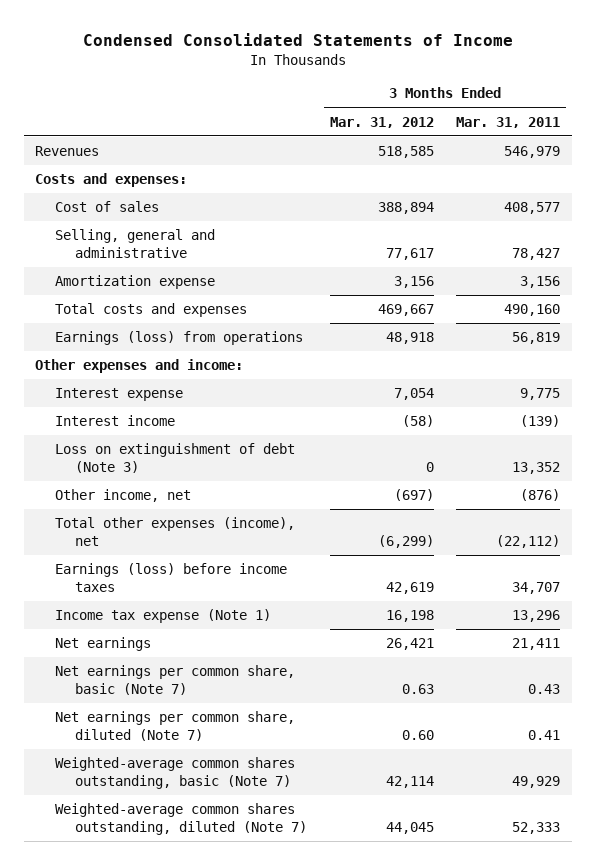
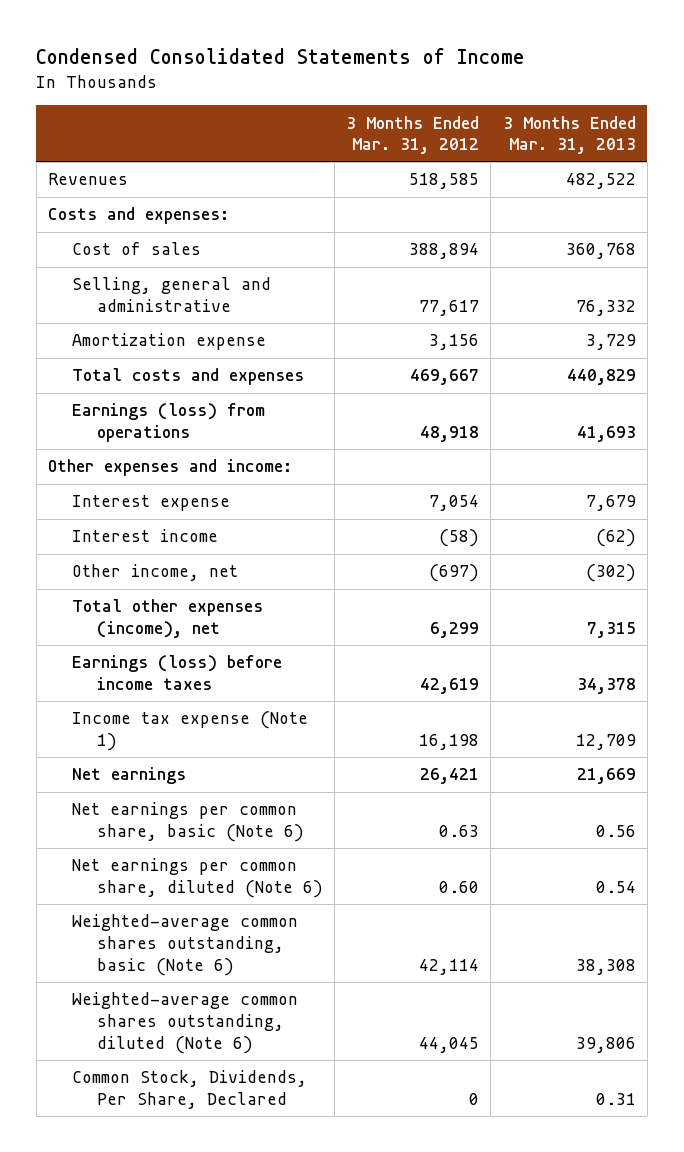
- | 3 Months Ended Mar. 31, 2012 | 3 Months Ended Mar. 31, 2011
+ | 3 Months Ended Mar. 31, 2012 | 3 Months Ended Mar. 31, 2013
- Loss on extinguishment of debt (Note 3) | 0 | 13,352
- Total other expenses (income), net | (6,299) | (22,112)
+ Total other expenses (income), net | 6,299 | 7,315
- Net earnings per common share, basic (Note 7) | 0.63 | 0.43
- Net earnings per common share, diluted (Note 7) | 0.60 | 0.41
- Weighted-average common shares outstanding, basic (Note 7) | 42,114 | 49,929
- Weighted-average common shares outstanding, diluted (Note 7) | 44,045 | 52,333
+ Net earnings per common share, basic (Note 6) | 0.63 | 0.56
+ Net earnings per common share, diluted (Note 6) | 0.60 | 0.54
+ Weighted-average common shares outstanding, basic (Note 6) | 42,114 | 38,308
+ Weighted-average common shares outstanding, diluted (Note 6) | 44,045 | 39,806
+ Common Stock, Dividends, Per Share, Declared | 0 | 0.31

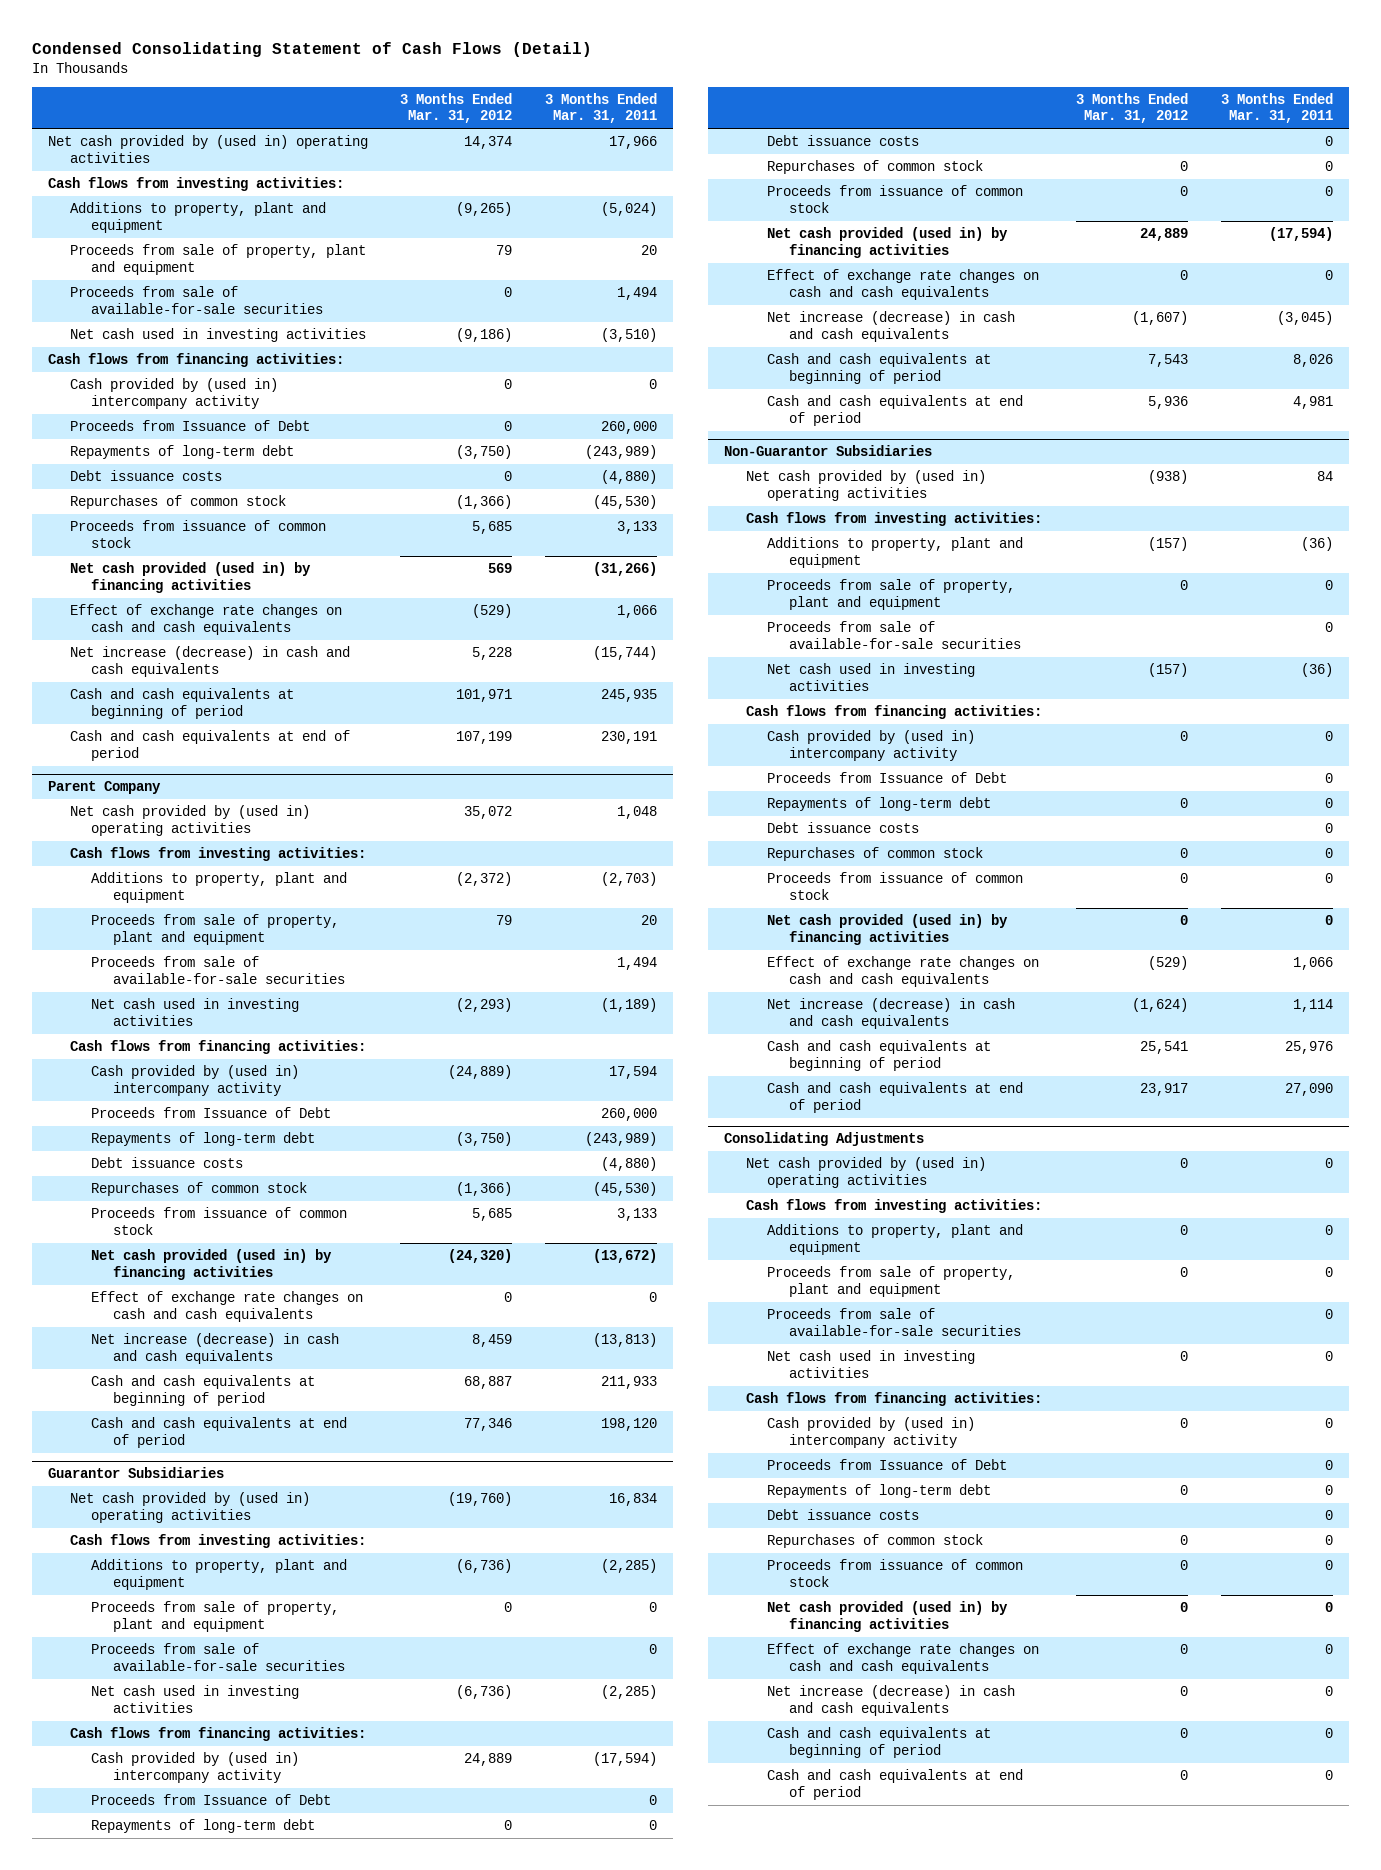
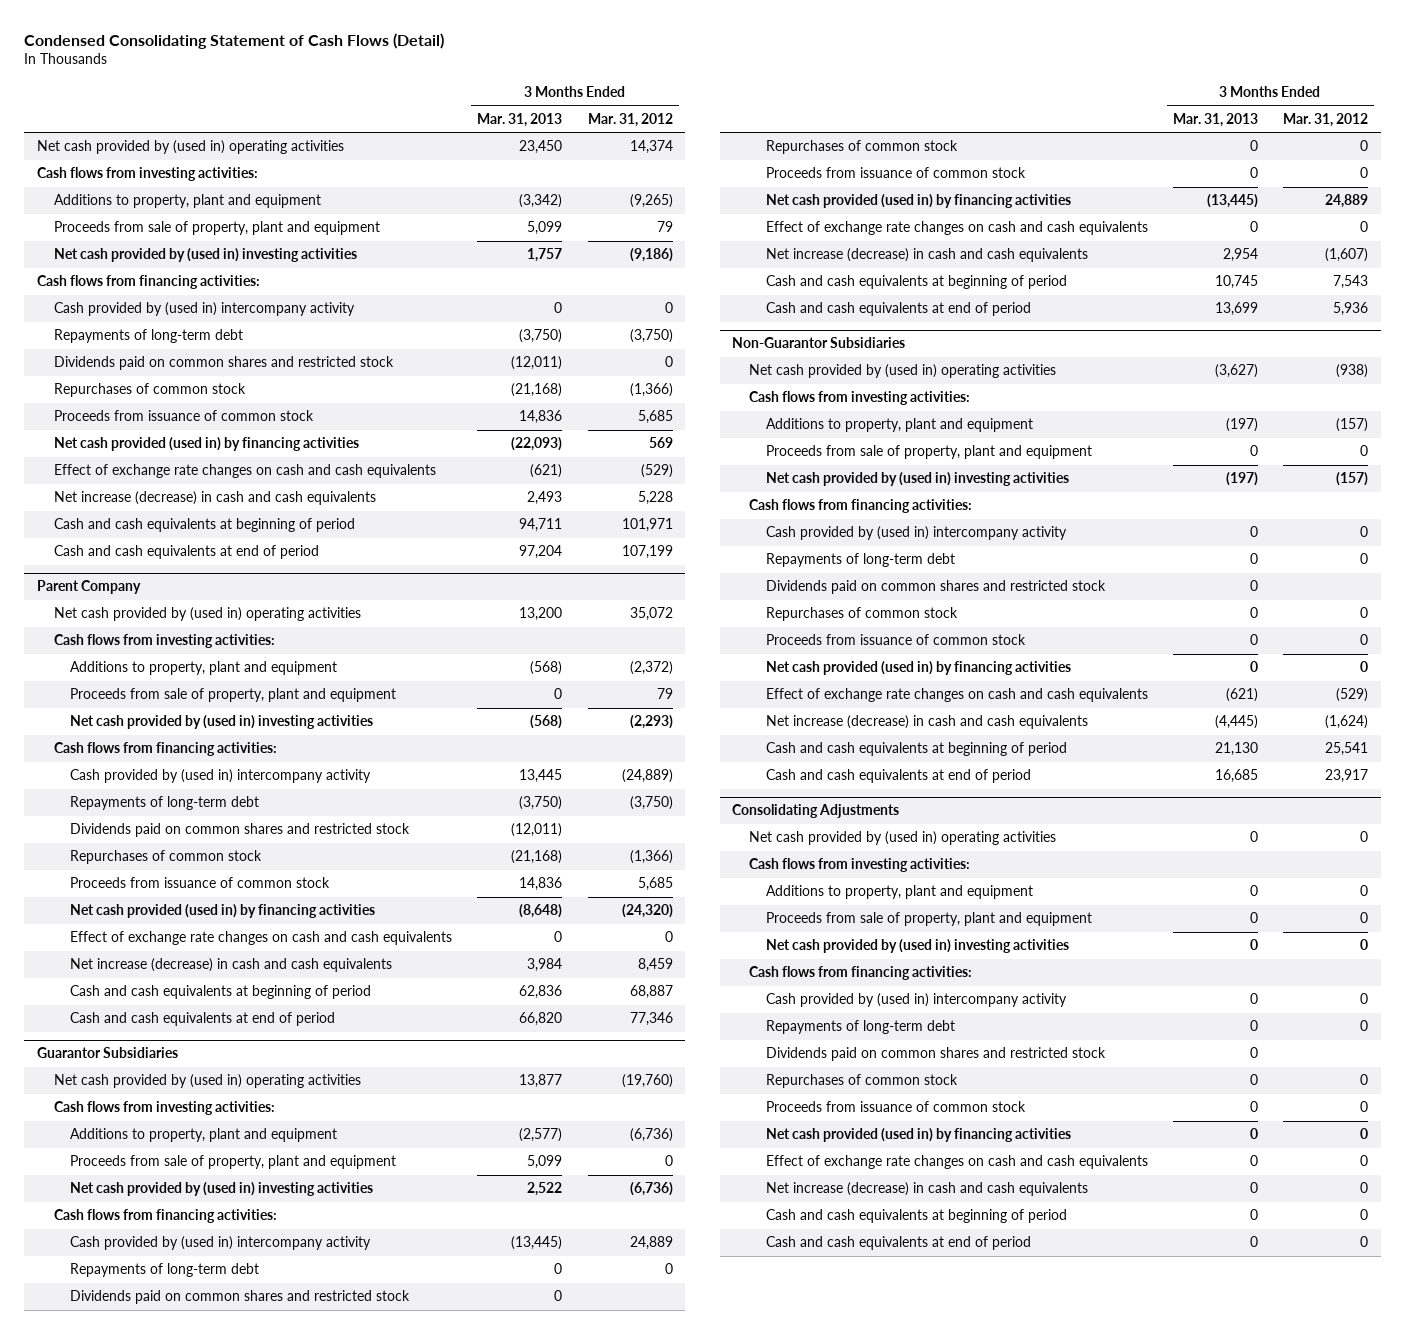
- | 3 Months Ended Mar. 31, 2012 | 3 Months Ended Mar. 31, 2011
+ | 3 Months Ended Mar. 31, 2013 | 3 Months Ended Mar. 31, 2012
- Proceeds from sale of available-for-sale securities | 0 | 1,494
- Net cash used in investing activities | (9,186) | (3,510)
+ Net cash provided by (used in) investing activities | 1,757 | (9,186)
- Proceeds from Issuance of Debt | 0 | 260,000
- Debt issuance costs | 0 | (4,880)
+ Dividends paid on common shares and restricted stock | (12,011) | 0
@ Parent Company
- Proceeds from sale of available-for-sale securities | | 1,494
- Net cash used in investing activities | (2,293) | (1,189)
+ Net cash provided by (used in) investing activities | (568) | (2,293)
- Proceeds from Issuance of Debt | | 260,000
- Debt issuance costs | | (4,880)
+ Dividends paid on common shares and restricted stock | (12,011) |
@ Guarantor Subsidiaries
- Proceeds from sale of available-for-sale securities | | 0
- Net cash used in investing activities | (6,736) | (2,285)
+ Net cash provided by (used in) investing activities | 2,522 | (6,736)
- Proceeds from Issuance of Debt | | 0
- Debt issuance costs | | 0
+ Dividends paid on common shares and restricted stock | 0 |
@ Non-Guarantor Subsidiaries
- Proceeds from sale of available-for-sale securities | | 0
- Net cash used in investing activities | (157) | (36)
+ Net cash provided by (used in) investing activities | (197) | (157)
- Proceeds from Issuance of Debt | | 0
- Debt issuance costs | | 0
+ Dividends paid on common shares and restricted stock | 0 |
@ Consolidating Adjustments
- Proceeds from sale of available-for-sale securities | | 0
- Net cash used in investing activities | 0 | 0
+ Net cash provided by (used in) investing activities | 0 | 0
- Proceeds from Issuance of Debt | | 0
- Debt issuance costs | | 0
+ Dividends paid on common shares and restricted stock | 0 |

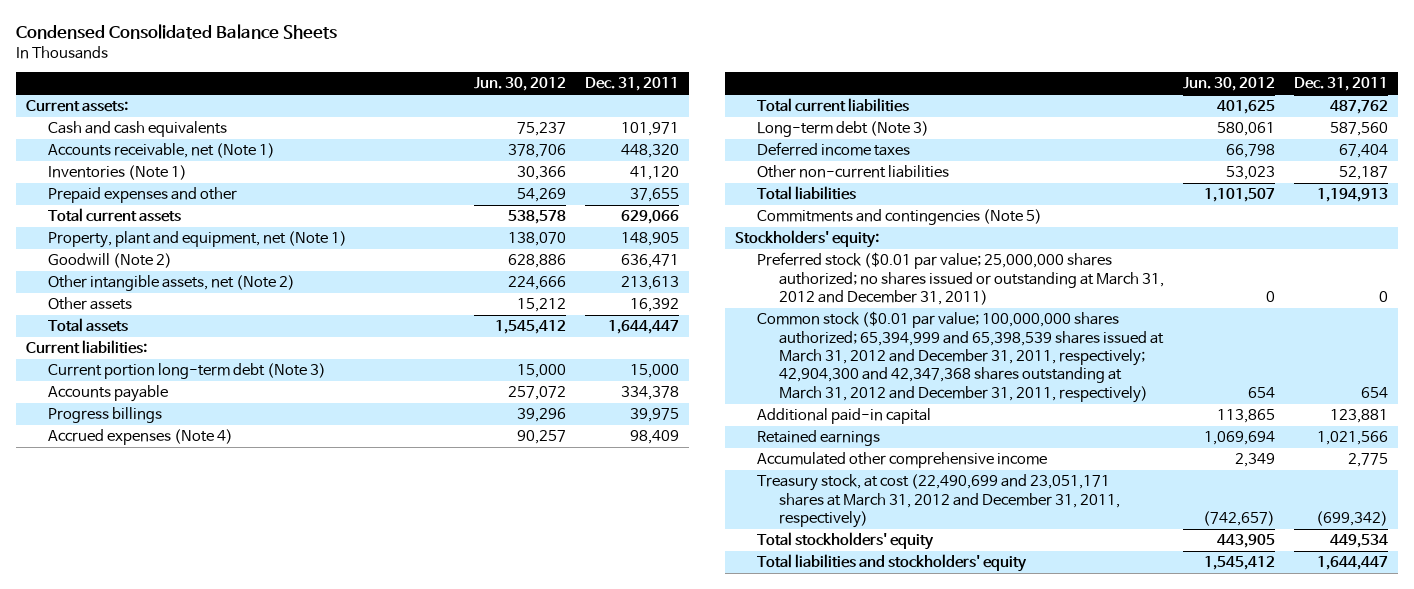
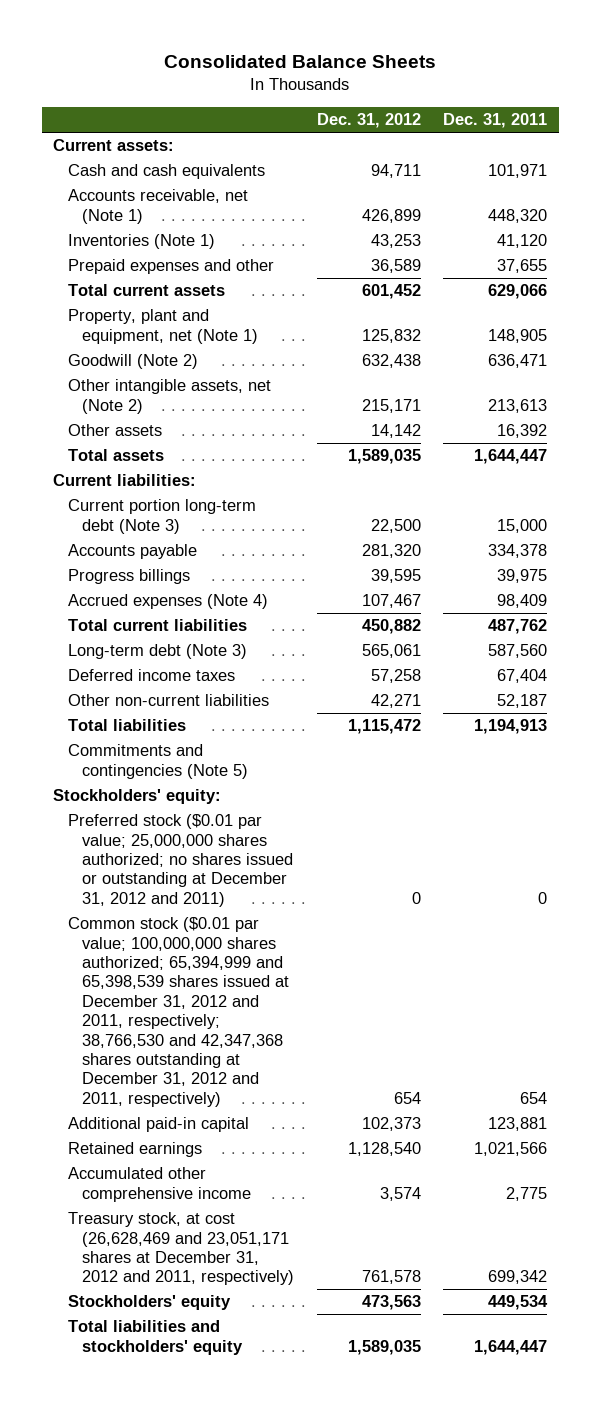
- Condensed Consolidated Balance Sheets
+ Consolidated Balance Sheets
- | Jun. 30, 2012 | Dec. 31, 2011
+ | Dec. 31, 2012 | Dec. 31, 2011
- Preferred stock ($0.01 par value; 25,000,000 shares authorized; no shares issued or outstanding at March 31, 2012 and December 31, 2011) | 0 | 0
- Common stock ($0.01 par value; 100,000,000 shares authorized; 65,394,999 and 65,398,539 shares issued at March 31, 2012 and December 31, 2011, respectively; 42,904,300 and 42,347,368 shares outstanding at March 31, 2012 and December 31, 2011, respectively) | 654 | 654
+ Preferred stock ($0.01 par value; 25,000,000 shares authorized; no shares issued or outstanding at December 31, 2012 and 2011) | 0 | 0
+ Common stock ($0.01 par value; 100,000,000 shares authorized; 65,394,999 and 65,398,539 shares issued at December 31, 2012 and 2011, respectively; 38,766,530 and 42,347,368 shares outstanding at December 31, 2012 and 2011, respectively) | 654 | 654
- Treasury stock, at cost (22,490,699 and 23,051,171 shares at March 31, 2012 and December 31, 2011, respectively) | (742,657) | (699,342)
- Total stockholders' equity | 443,905 | 449,534
+ Treasury stock, at cost (26,628,469 and 23,051,171 shares at December 31, 2012 and 2011, respectively) | 761,578 | 699,342
+ Stockholders' equity | 473,563 | 449,534

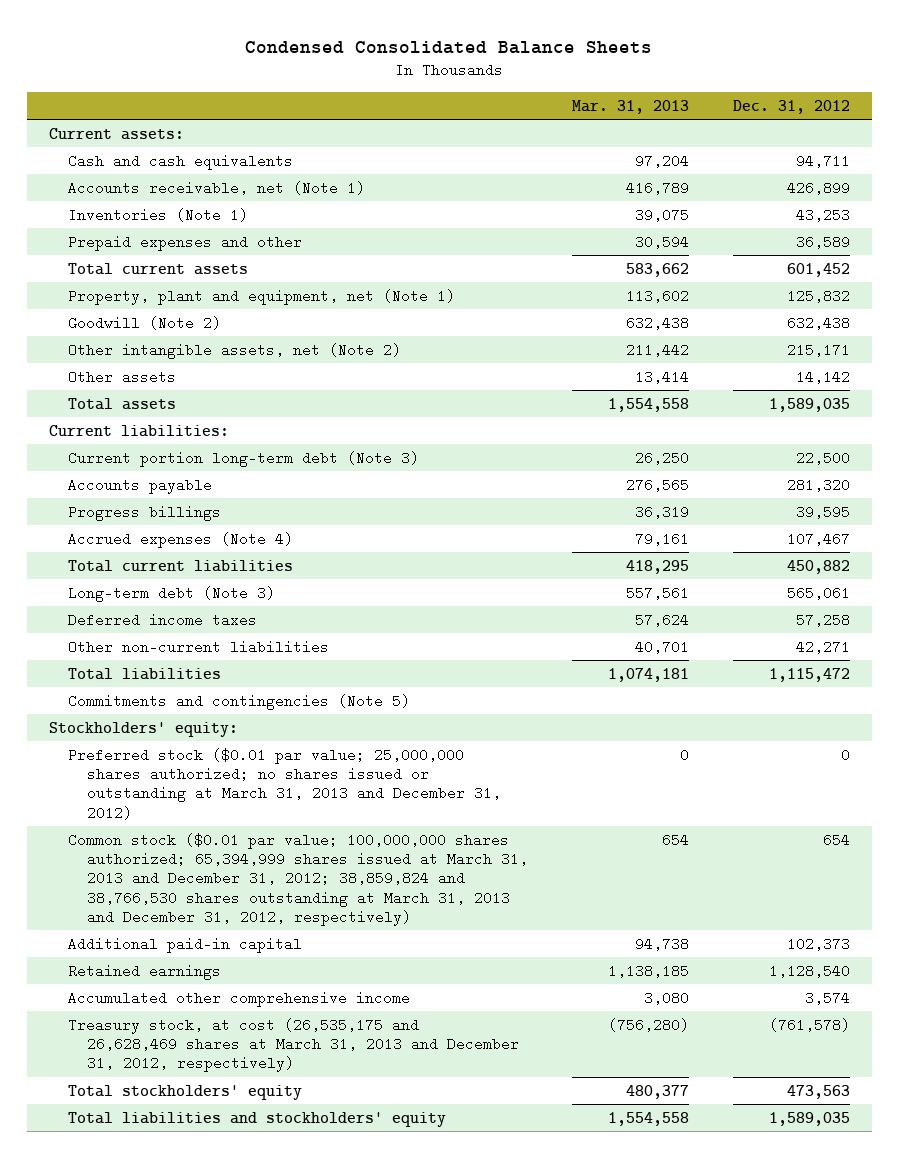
- Consolidated Balance Sheets
+ Condensed Consolidated Balance Sheets
- | Dec. 31, 2012 | Dec. 31, 2011
+ | Mar. 31, 2013 | Dec. 31, 2012
- Preferred stock ($0.01 par value; 25,000,000 shares authorized; no shares issued or outstanding at December 31, 2012 and 2011) | 0 | 0
- Common stock ($0.01 par value; 100,000,000 shares authorized; 65,394,999 and 65,398,539 shares issued at December 31, 2012 and 2011, respectively; 38,766,530 and 42,347,368 shares outstanding at December 31, 2012 and 2011, respectively) | 654 | 654
+ Preferred stock ($0.01 par value; 25,000,000 shares authorized; no shares issued or outstanding at March 31, 2013 and December 31, 2012) | 0 | 0
+ Common stock ($0.01 par value; 100,000,000 shares authorized; 65,394,999 shares issued at March 31, 2013 and December 31, 2012; 38,859,824 and 38,766,530 shares outstanding at March 31, 2013 and December 31, 2012, respectively) | 654 | 654
- Treasury stock, at cost (26,628,469 and 23,051,171 shares at December 31, 2012 and 2011, respectively) | 761,578 | 699,342
- Stockholders' equity | 473,563 | 449,534
+ Treasury stock, at cost (26,535,175 and 26,628,469 shares at March 31, 2013 and December 31, 2012, respectively) | (756,280) | (761,578)
+ Total stockholders' equity | 480,377 | 473,563

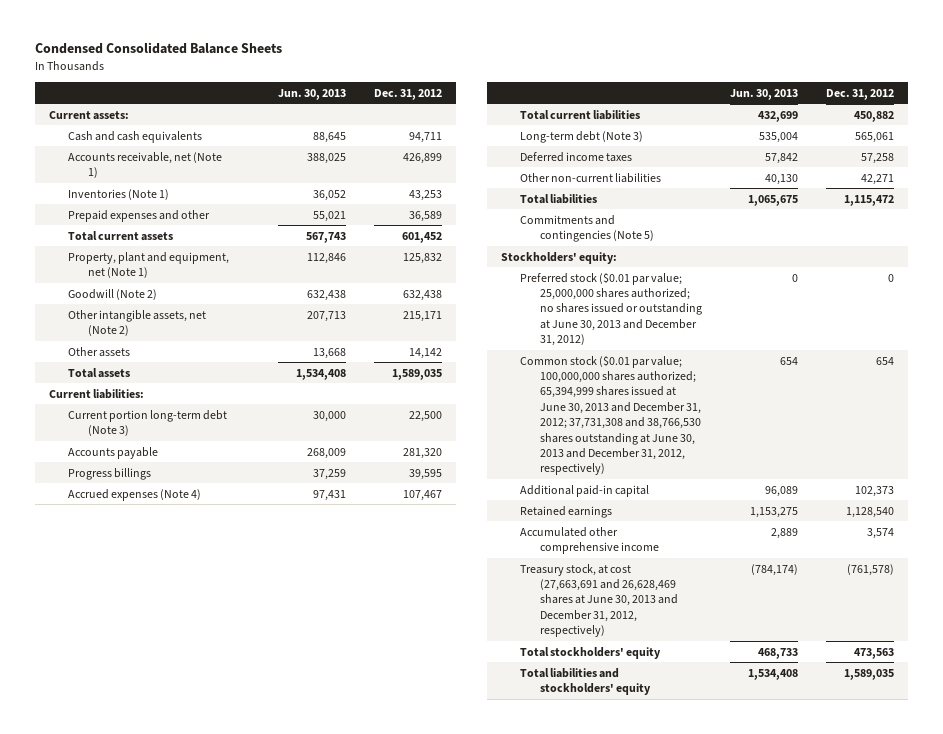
- | Mar. 31, 2013 | Dec. 31, 2012
+ | Jun. 30, 2013 | Dec. 31, 2012
- Preferred stock ($0.01 par value; 25,000,000 shares authorized; no shares issued or outstanding at March 31, 2013 and December 31, 2012) | 0 | 0
- Common stock ($0.01 par value; 100,000,000 shares authorized; 65,394,999 shares issued at March 31, 2013 and December 31, 2012; 38,859,824 and 38,766,530 shares outstanding at March 31, 2013 and December 31, 2012, respectively) | 654 | 654
+ Preferred stock ($0.01 par value; 25,000,000 shares authorized; no shares issued or outstanding at June 30, 2013 and December 31, 2012) | 0 | 0
+ Common stock ($0.01 par value; 100,000,000 shares authorized; 65,394,999 shares issued at June 30, 2013 and December 31, 2012; 37,731,308 and 38,766,530 shares outstanding at June 30, 2013 and December 31, 2012, respectively) | 654 | 654
- Treasury stock, at cost (26,535,175 and 26,628,469 shares at March 31, 2013 and December 31, 2012, respectively) | (756,280) | (761,578)
+ Treasury stock, at cost (27,663,691 and 26,628,469 shares at June 30, 2013 and December 31, 2012, respectively) | (784,174) | (761,578)

